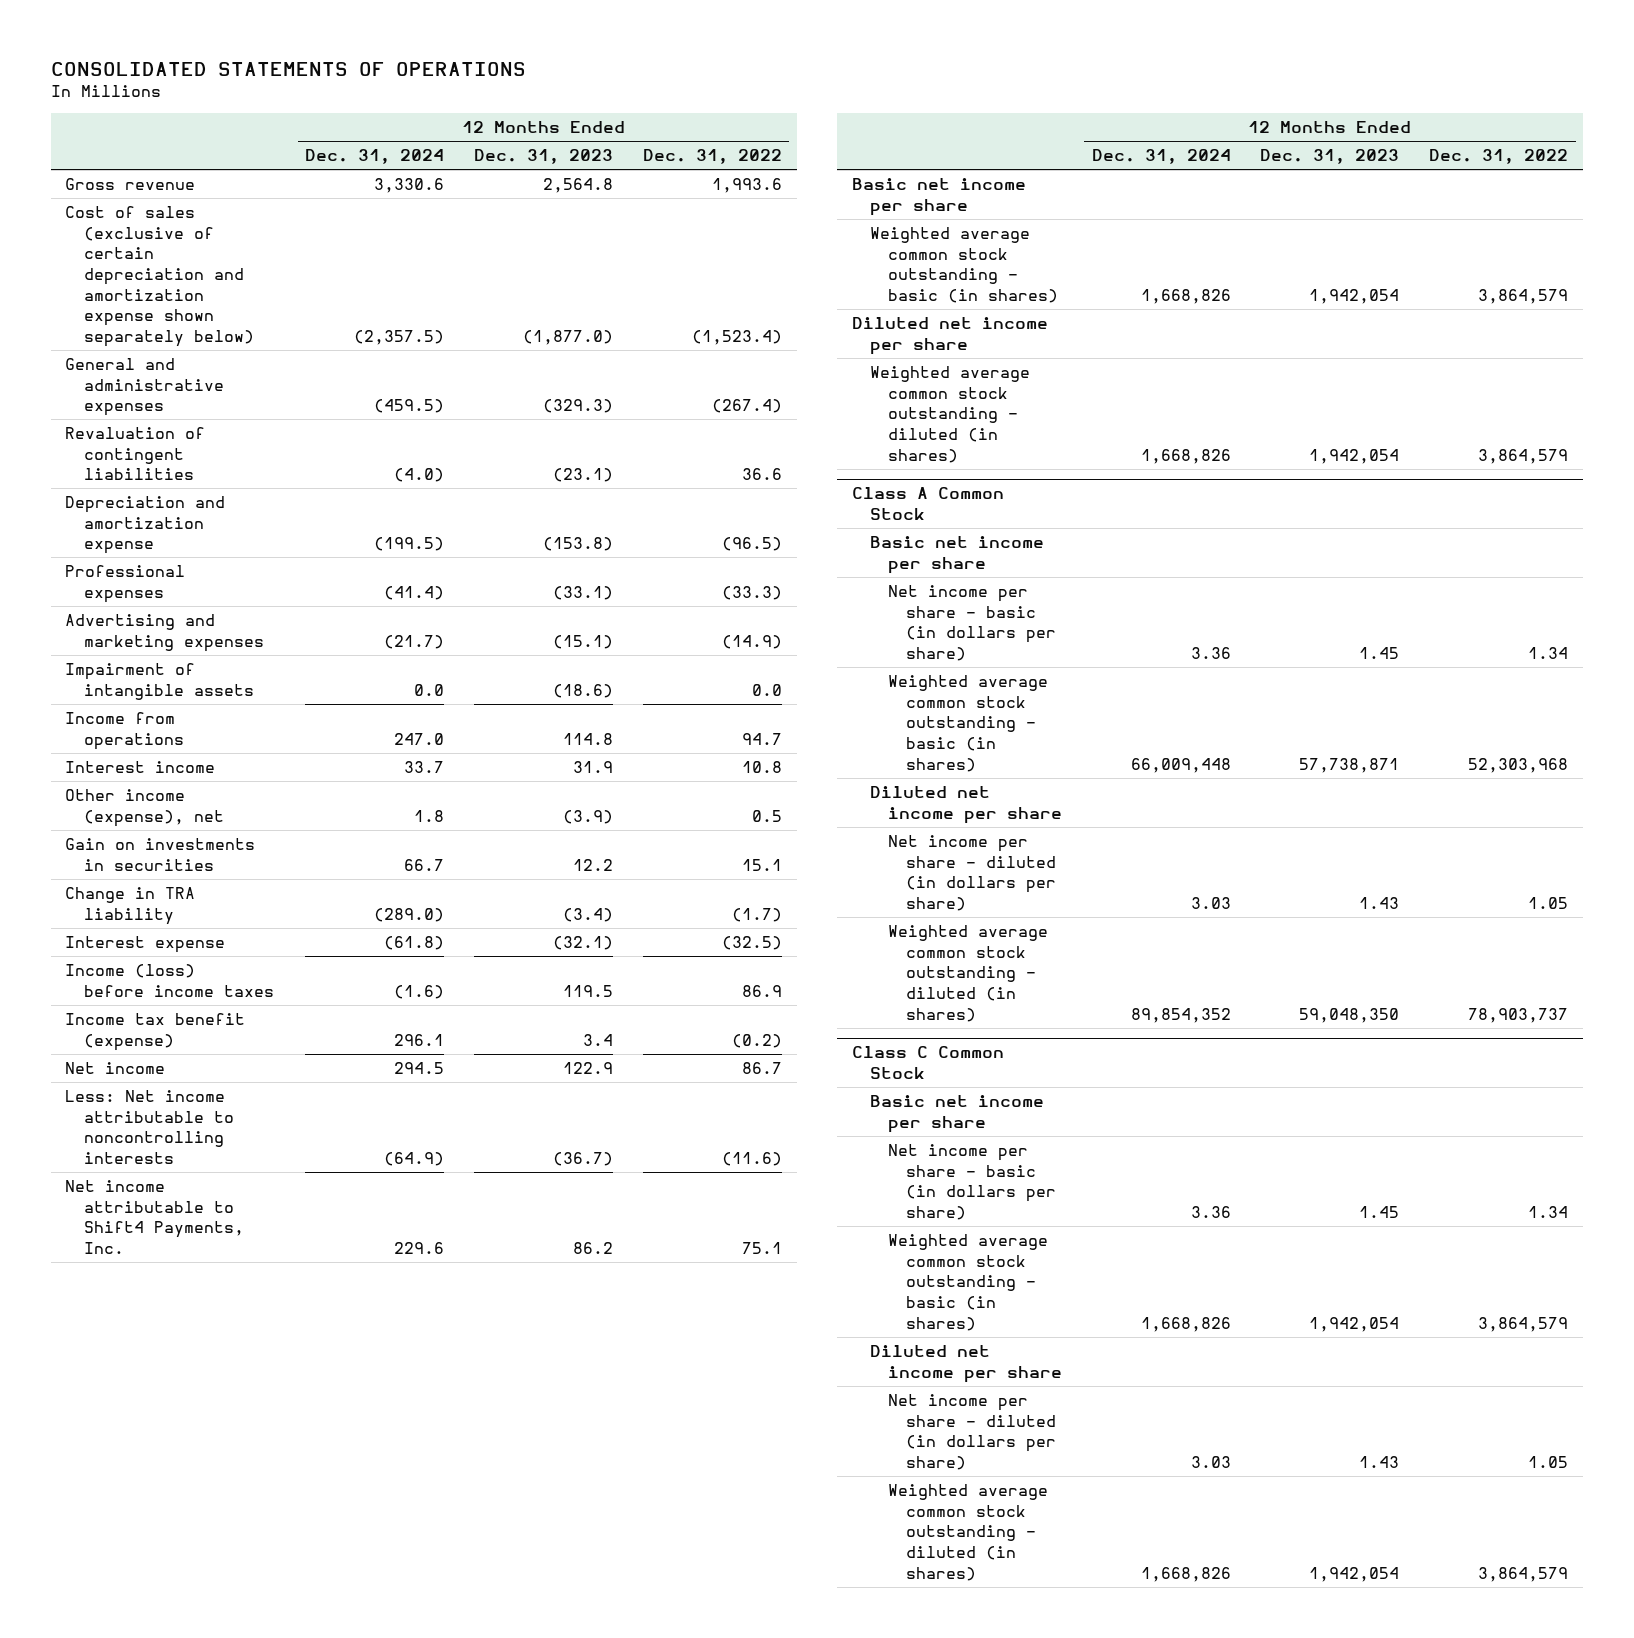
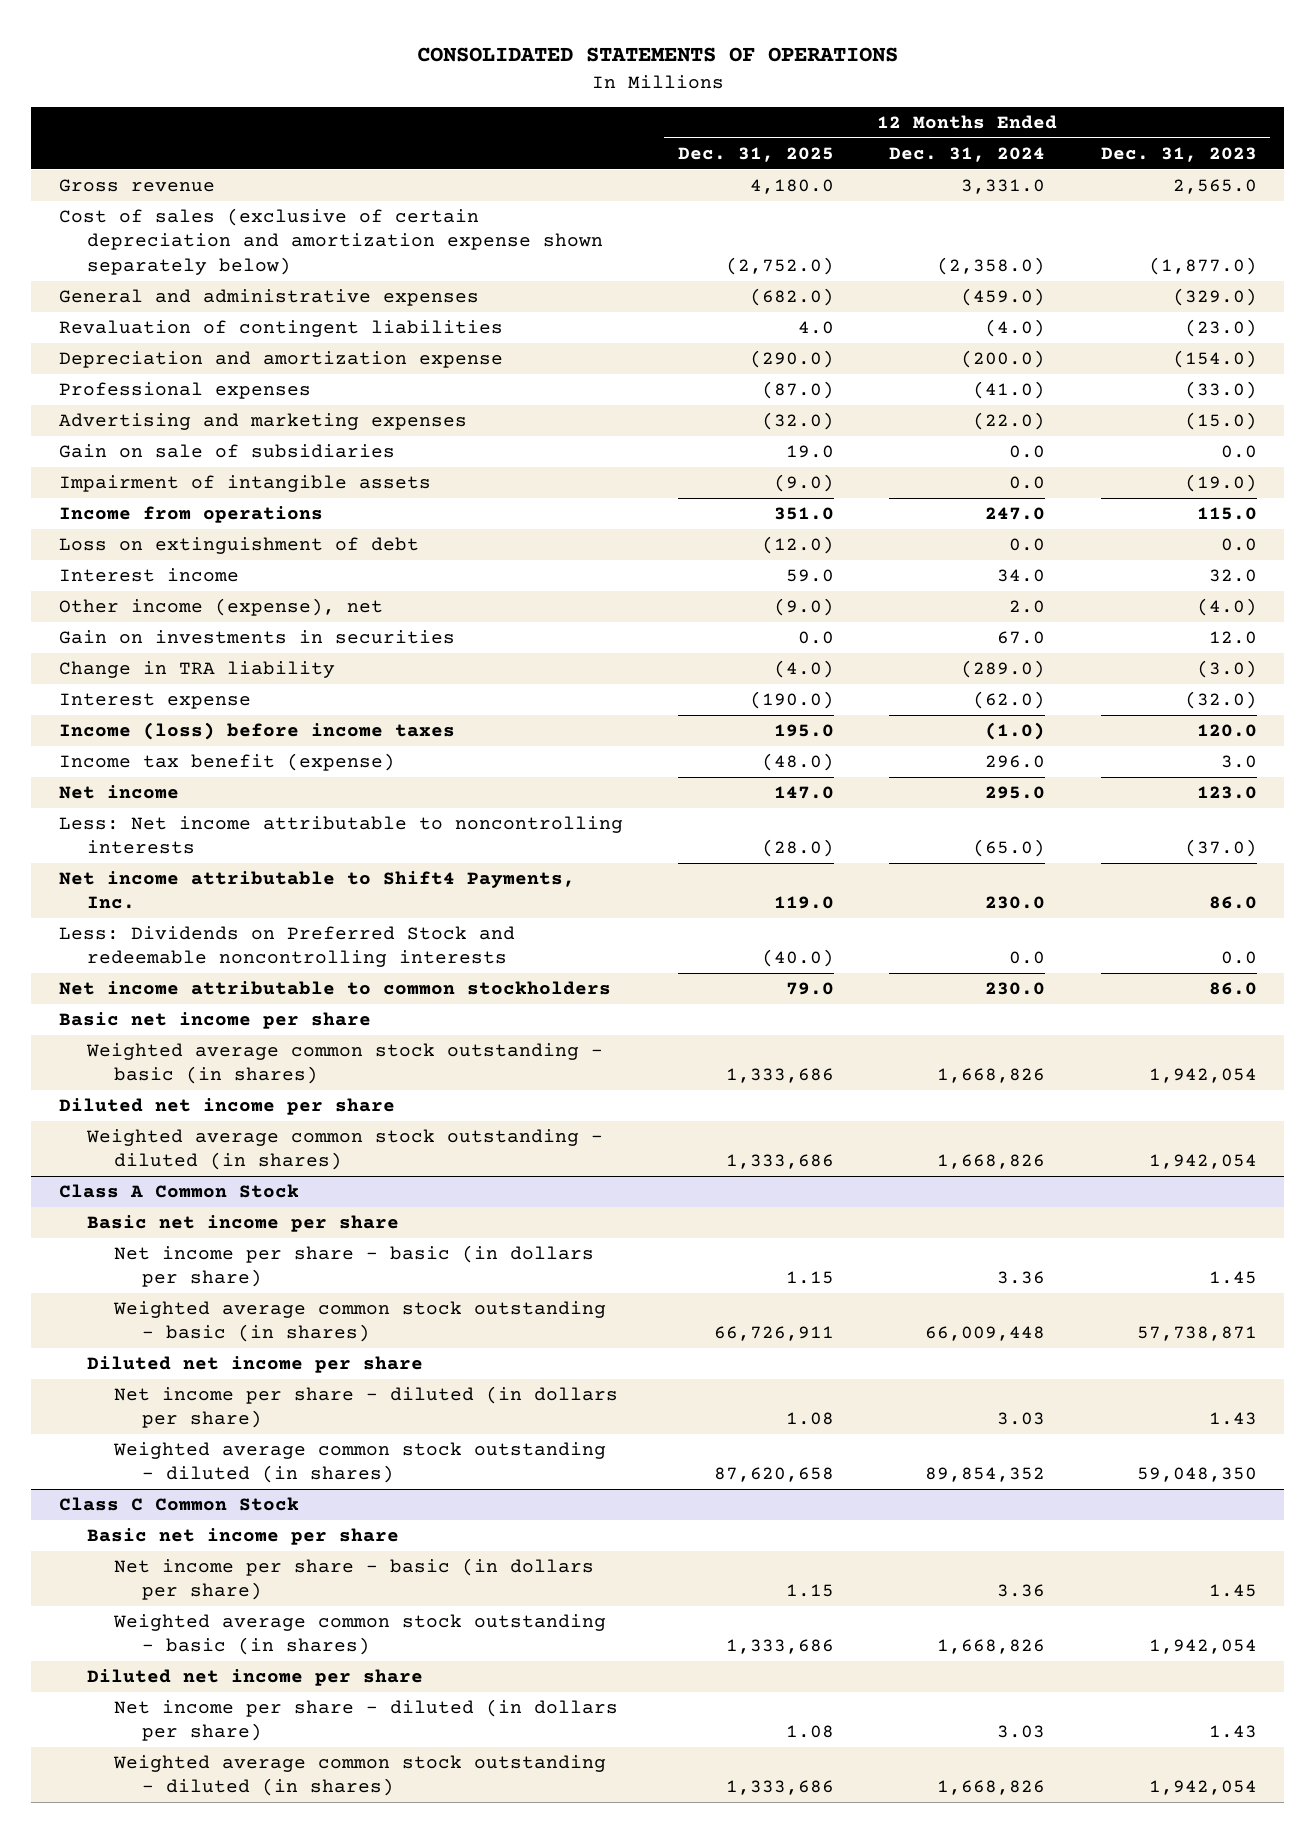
- | 12 Months Ended Dec. 31, 2024 | 12 Months Ended Dec. 31, 2023 | 12 Months Ended Dec. 31, 2022
+ | 12 Months Ended Dec. 31, 2025 | 12 Months Ended Dec. 31, 2024 | 12 Months Ended Dec. 31, 2023
- Gross revenue | 3,330.6 | 2,564.8 | 1,993.6
- Cost of sales (exclusive of certain depreciation and amortization expense shown separately below) | (2,357.5) | (1,877.0) | (1,523.4)
- General and administrative expenses | (459.5) | (329.3) | (267.4)
- Revaluation of contingent liabilities | (4.0) | (23.1) | 36.6
- Depreciation and amortization expense | (199.5) | (153.8) | (96.5)
- Professional expenses | (41.4) | (33.1) | (33.3)
- Advertising and marketing expenses | (21.7) | (15.1) | (14.9)
- Impairment of intangible assets | 0.0 | (18.6) | 0.0
- Income from operations | 247.0 | 114.8 | 94.7
- Interest income | 33.7 | 31.9 | 10.8
- Other income (expense), net | 1.8 | (3.9) | 0.5
- Gain on investments in securities | 66.7 | 12.2 | 15.1
- Change in TRA liability | (289.0) | (3.4) | (1.7)
- Interest expense | (61.8) | (32.1) | (32.5)
- Income (loss) before income taxes | (1.6) | 119.5 | 86.9
- Income tax benefit (expense) | 296.1 | 3.4 | (0.2)
- Net income | 294.5 | 122.9 | 86.7
- Less: Net income attributable to noncontrolling interests | (64.9) | (36.7) | (11.6)
- Net income attributable to Shift4 Payments, Inc. | 229.6 | 86.2 | 75.1
+ Gross revenue | 4,180.0 | 3,331.0 | 2,565.0
+ Cost of sales (exclusive of certain depreciation and amortization expense shown separately below) | (2,752.0) | (2,358.0) | (1,877.0)
+ General and administrative expenses | (682.0) | (459.0) | (329.0)
+ Revaluation of contingent liabilities | 4.0 | (4.0) | (23.0)
+ Depreciation and amortization expense | (290.0) | (200.0) | (154.0)
+ Professional expenses | (87.0) | (41.0) | (33.0)
+ Advertising and marketing expenses | (32.0) | (22.0) | (15.0)
+ Gain on sale of subsidiaries | 19.0 | 0.0 | 0.0
+ Impairment of intangible assets | (9.0) | 0.0 | (19.0)
+ Income from operations | 351.0 | 247.0 | 115.0
+ Loss on extinguishment of debt | (12.0) | 0.0 | 0.0
+ Interest income | 59.0 | 34.0 | 32.0
+ Other income (expense), net | (9.0) | 2.0 | (4.0)
+ Gain on investments in securities | 0.0 | 67.0 | 12.0
+ Change in TRA liability | (4.0) | (289.0) | (3.0)
+ Interest expense | (190.0) | (62.0) | (32.0)
+ Income (loss) before income taxes | 195.0 | (1.0) | 120.0
+ Income tax benefit (expense) | (48.0) | 296.0 | 3.0
+ Net income | 147.0 | 295.0 | 123.0
+ Less: Net income attributable to noncontrolling interests | (28.0) | (65.0) | (37.0)
+ Net income attributable to Shift4 Payments, Inc. | 119.0 | 230.0 | 86.0
+ Less: Dividends on Preferred Stock and redeemable noncontrolling interests | (40.0) | 0.0 | 0.0
+ Net income attributable to common stockholders | 79.0 | 230.0 | 86.0

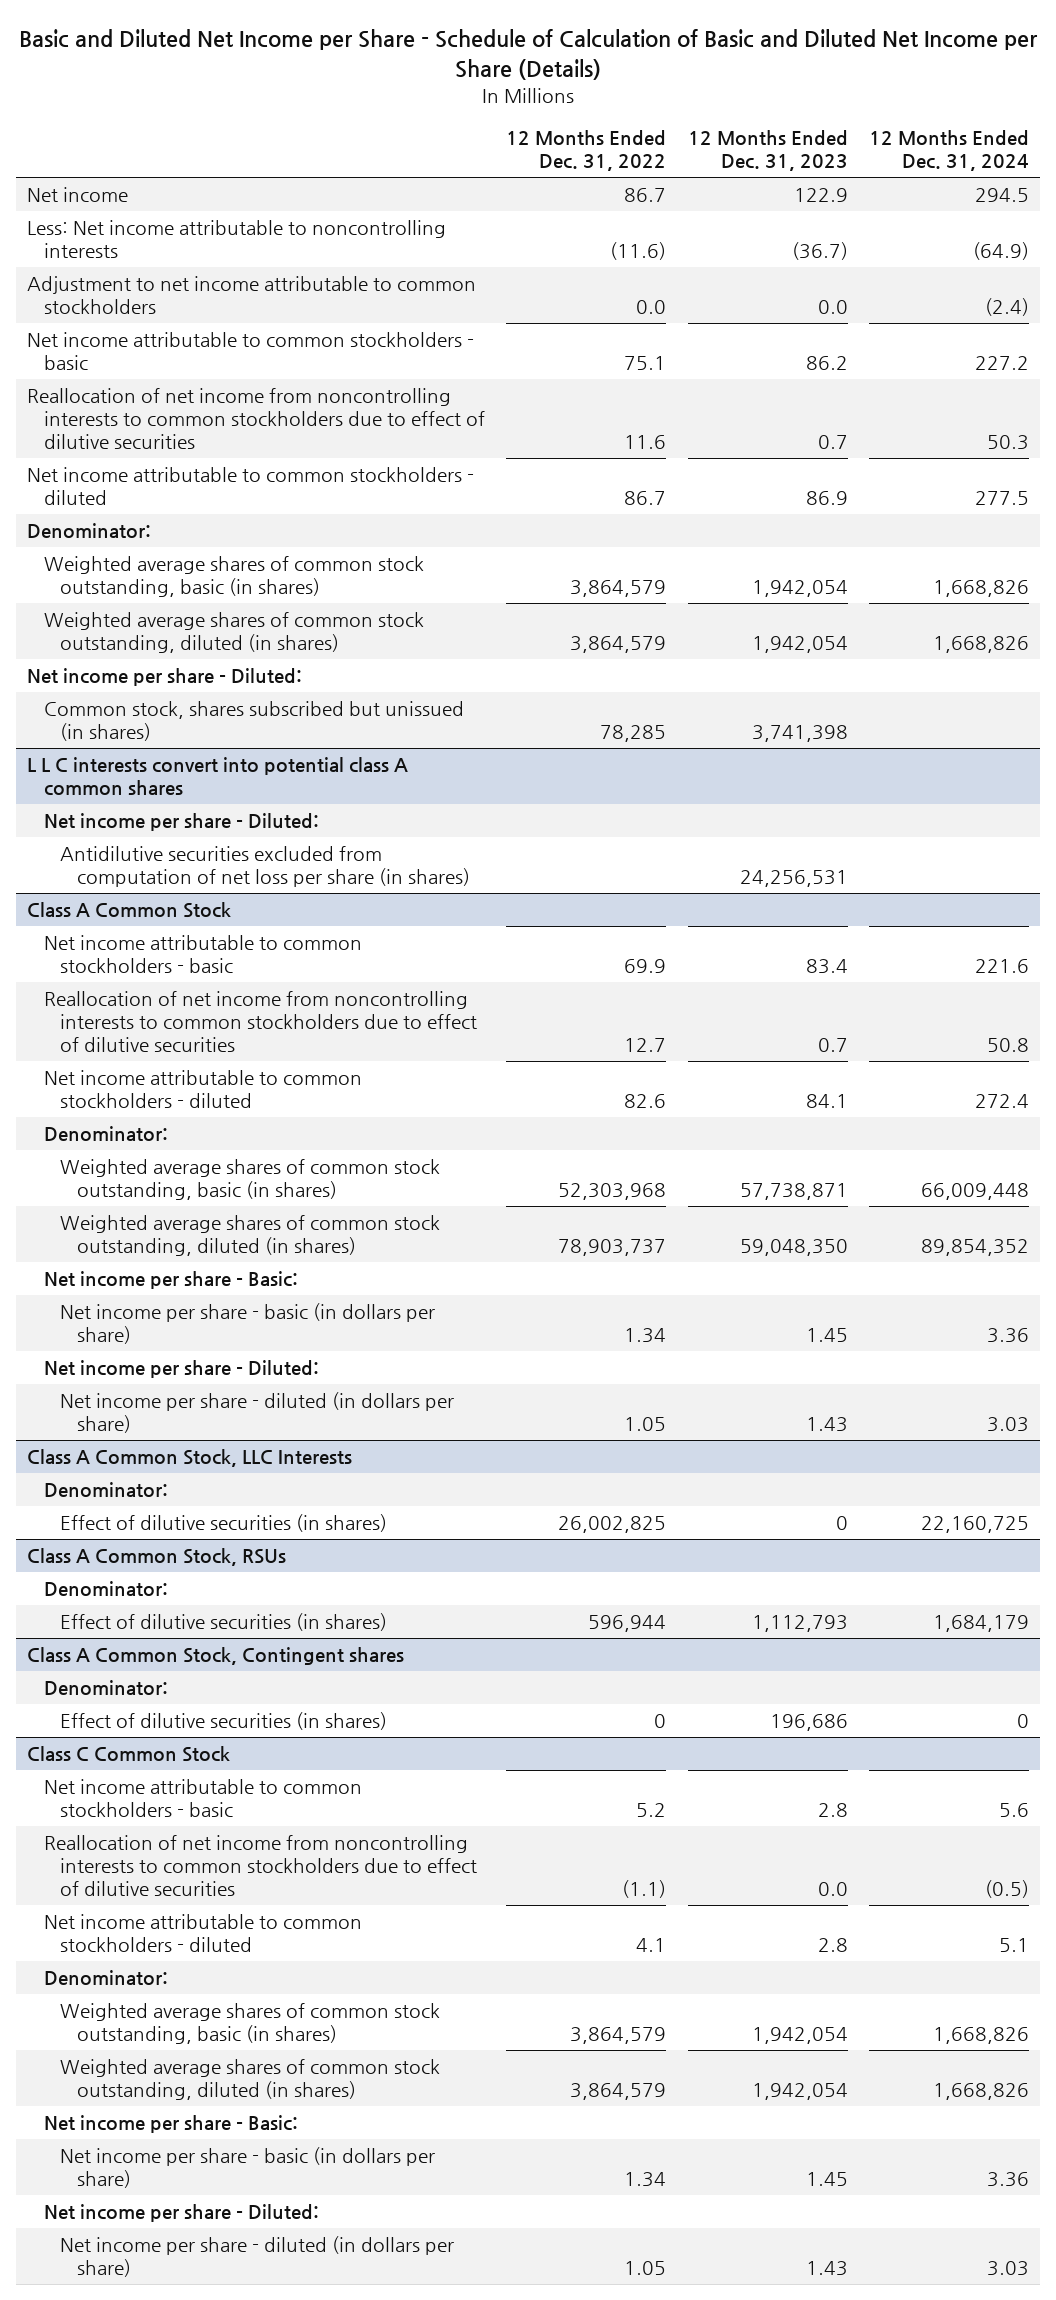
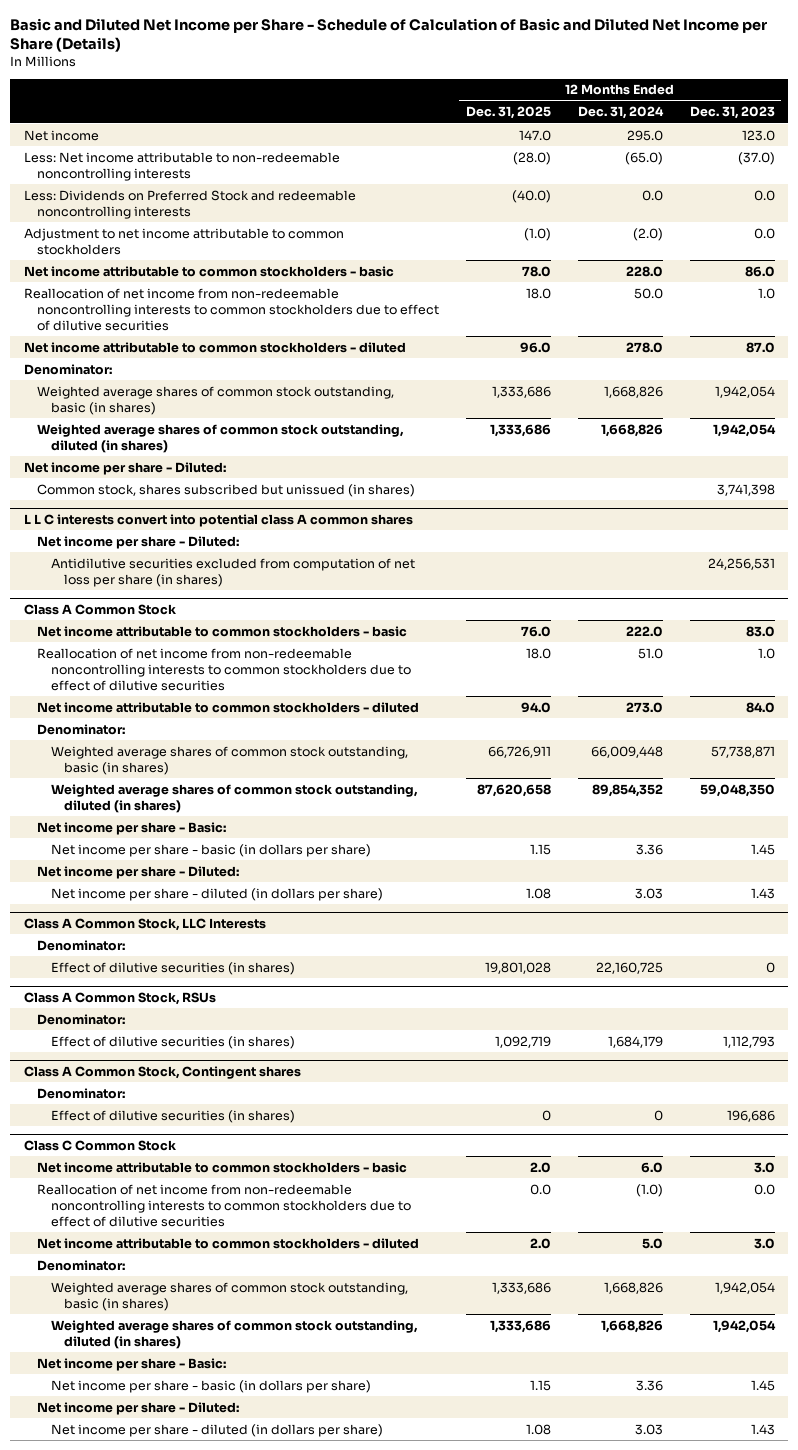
- | 12 Months Ended Dec. 31, 2022 | 12 Months Ended Dec. 31, 2023 | 12 Months Ended Dec. 31, 2024
+ | 12 Months Ended Dec. 31, 2025 | 12 Months Ended Dec. 31, 2024 | 12 Months Ended Dec. 31, 2023
- Net income | 86.7 | 122.9 | 294.5
- Less: Net income attributable to noncontrolling interests | (11.6) | (36.7) | (64.9)
- Adjustment to net income attributable to common stockholders | 0.0 | 0.0 | (2.4)
- Net income attributable to common stockholders - basic | 75.1 | 86.2 | 227.2
- Reallocation of net income from noncontrolling interests to common stockholders due to effect of dilutive securities | 11.6 | 0.7 | 50.3
- Net income attributable to common stockholders - diluted | 86.7 | 86.9 | 277.5
+ Net income | 147.0 | 295.0 | 123.0
+ Less: Net income attributable to non-redeemable noncontrolling interests | (28.0) | (65.0) | (37.0)
+ Less: Dividends on Preferred Stock and redeemable noncontrolling interests | (40.0) | 0.0 | 0.0
+ Adjustment to net income attributable to common stockholders | (1.0) | (2.0) | 0.0
+ Net income attributable to common stockholders - basic | 78.0 | 228.0 | 86.0
+ Reallocation of net income from non-redeemable noncontrolling interests to common stockholders due to effect of dilutive securities | 18.0 | 50.0 | 1.0
+ Net income attributable to common stockholders - diluted | 96.0 | 278.0 | 87.0
@ Class A Common Stock
- Net income attributable to common stockholders - basic | 69.9 | 83.4 | 221.6
- Reallocation of net income from noncontrolling interests to common stockholders due to effect of dilutive securities | 12.7 | 0.7 | 50.8
- Net income attributable to common stockholders - diluted | 82.6 | 84.1 | 272.4
+ Net income attributable to common stockholders - basic | 76.0 | 222.0 | 83.0
+ Reallocation of net income from non-redeemable noncontrolling interests to common stockholders due to effect of dilutive securities | 18.0 | 51.0 | 1.0
+ Net income attributable to common stockholders - diluted | 94.0 | 273.0 | 84.0
@ Class C Common Stock
- Net income attributable to common stockholders - basic | 5.2 | 2.8 | 5.6
- Reallocation of net income from noncontrolling interests to common stockholders due to effect of dilutive securities | (1.1) | 0.0 | (0.5)
- Net income attributable to common stockholders - diluted | 4.1 | 2.8 | 5.1
+ Net income attributable to common stockholders - basic | 2.0 | 6.0 | 3.0
+ Reallocation of net income from non-redeemable noncontrolling interests to common stockholders due to effect of dilutive securities | 0.0 | (1.0) | 0.0
+ Net income attributable to common stockholders - diluted | 2.0 | 5.0 | 3.0

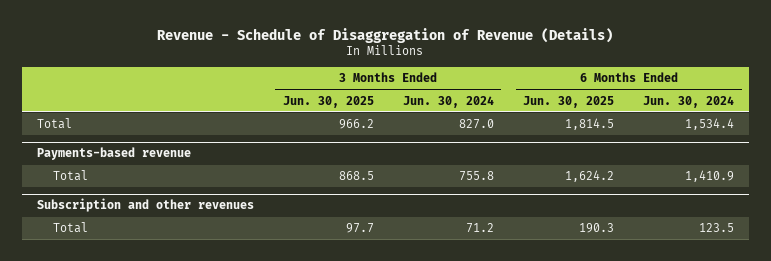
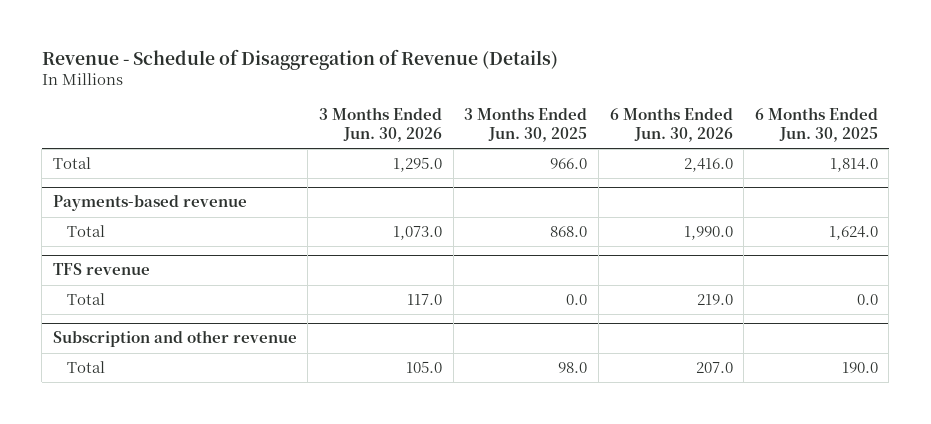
- | 3 Months Ended Jun. 30, 2025 | 3 Months Ended Jun. 30, 2024 | 6 Months Ended Jun. 30, 2025 | 6 Months Ended Jun. 30, 2024
+ | 3 Months Ended Jun. 30, 2026 | 3 Months Ended Jun. 30, 2025 | 6 Months Ended Jun. 30, 2026 | 6 Months Ended Jun. 30, 2025
- Total | 966.2 | 827.0 | 1,814.5 | 1,534.4
+ Total | 1,295.0 | 966.0 | 2,416.0 | 1,814.0
@ Payments-based revenue
- Total | 868.5 | 755.8 | 1,624.2 | 1,410.9
- Subscription and other revenues
- Total | 97.7 | 71.2 | 190.3 | 123.5
@ Payments-based revenue
+ Total | 1,073.0 | 868.0 | 1,990.0 | 1,624.0
+ TFS revenue
+ Total | 117.0 | 0.0 | 219.0 | 0.0
+ Subscription and other revenue
+ Total | 105.0 | 98.0 | 207.0 | 190.0

